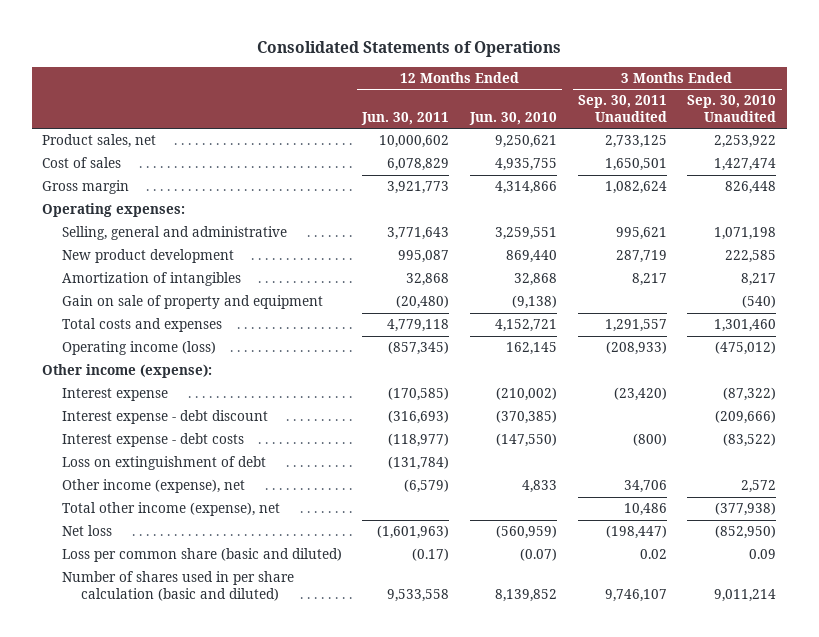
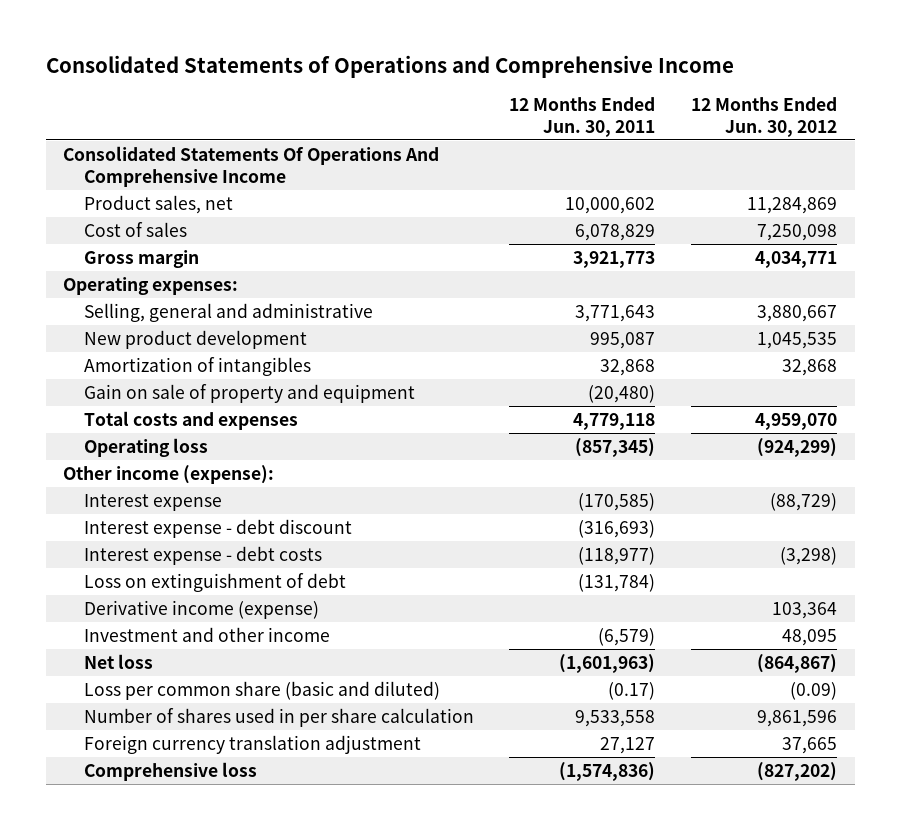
- Consolidated Statements of Operations
+ Consolidated Statements of Operations and Comprehensive Income
- | 12 Months Ended Jun. 30, 2011 | 12 Months Ended Jun. 30, 2010 | 3 Months Ended Sep. 30, 2011 Unaudited | 3 Months Ended Sep. 30, 2010 Unaudited
+ | 12 Months Ended Jun. 30, 2011 | 12 Months Ended Jun. 30, 2012
+ Consolidated Statements Of Operations And Comprehensive Income
- Operating income (loss) | (857,345) | 162,145 | (208,933) | (475,012)
+ Operating loss | (857,345) | (924,299)
- Other income (expense), net | (6,579) | 4,833 | 34,706 | 2,572
- Total other income (expense), net | | | 10,486 | (377,938)
+ Derivative income (expense) | | 103,364
+ Investment and other income | (6,579) | 48,095
- Number of shares used in per share calculation (basic and diluted) | 9,533,558 | 8,139,852 | 9,746,107 | 9,011,214
+ Number of shares used in per share calculation | 9,533,558 | 9,861,596
+ Foreign currency translation adjustment | 27,127 | 37,665
+ Comprehensive loss | (1,574,836) | (827,202)

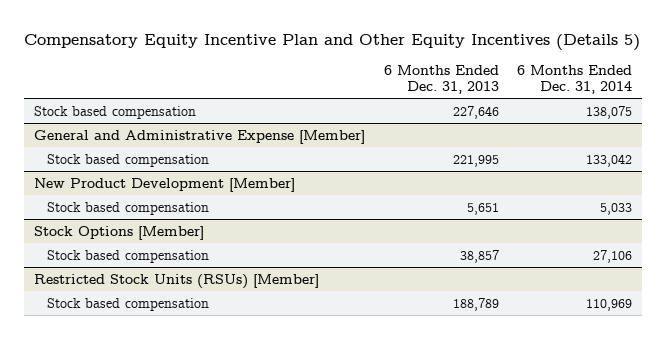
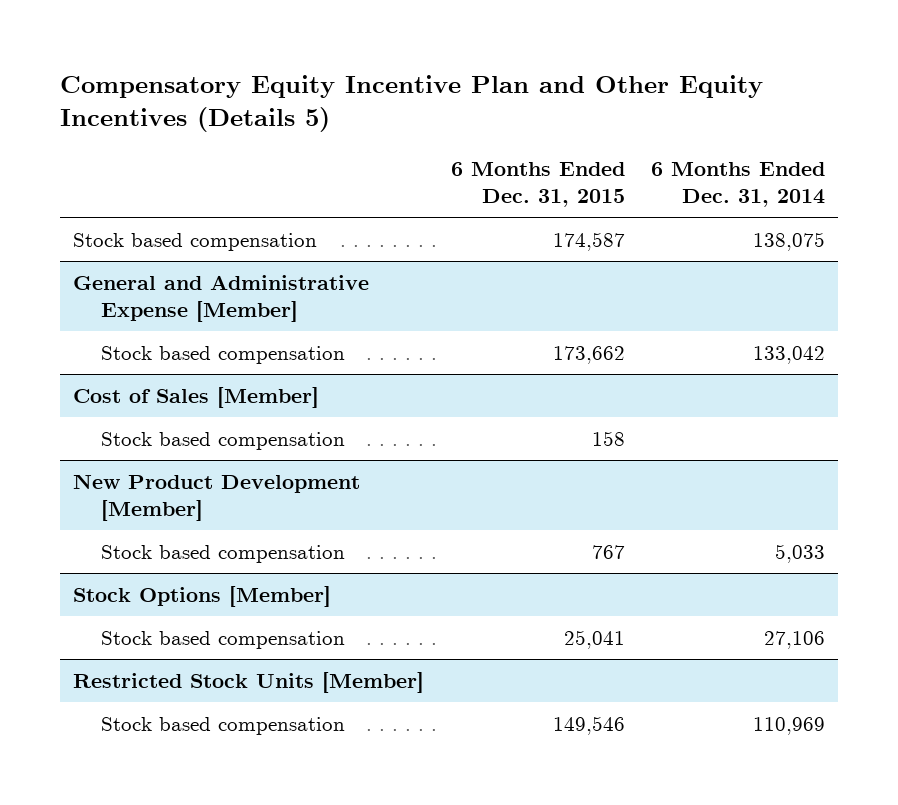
- | 6 Months Ended Dec. 31, 2013 | 6 Months Ended Dec. 31, 2014
+ | 6 Months Ended Dec. 31, 2015 | 6 Months Ended Dec. 31, 2014
+ Cost of Sales [Member]
+ Stock based compensation | 158 |
- Restricted Stock Units (RSUs) [Member]
+ Restricted Stock Units [Member]

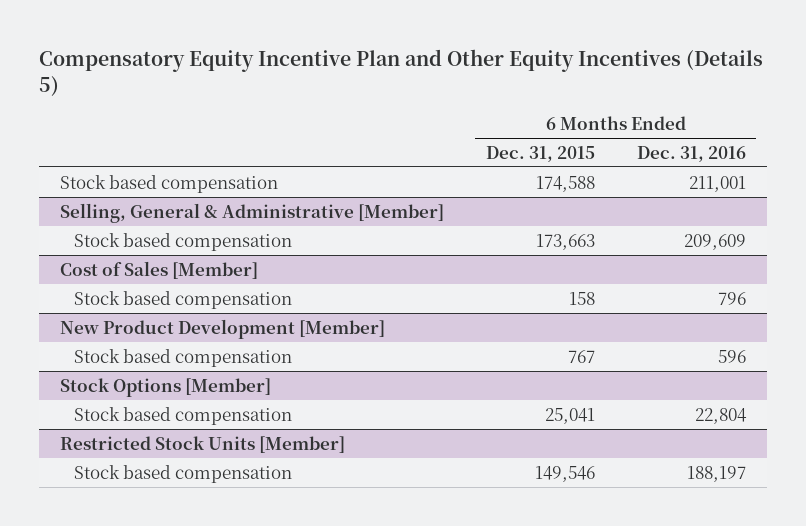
- | 6 Months Ended Dec. 31, 2015 | 6 Months Ended Dec. 31, 2014
+ | 6 Months Ended Dec. 31, 2015 | 6 Months Ended Dec. 31, 2016
- Stock based compensation | 174,587 | 138,075
- General and Administrative Expense [Member]
- Stock based compensation | 173,662 | 133,042
+ Stock based compensation | 174,588 | 211,001
+ Selling, General & Administrative [Member]
+ Stock based compensation | 173,663 | 209,609

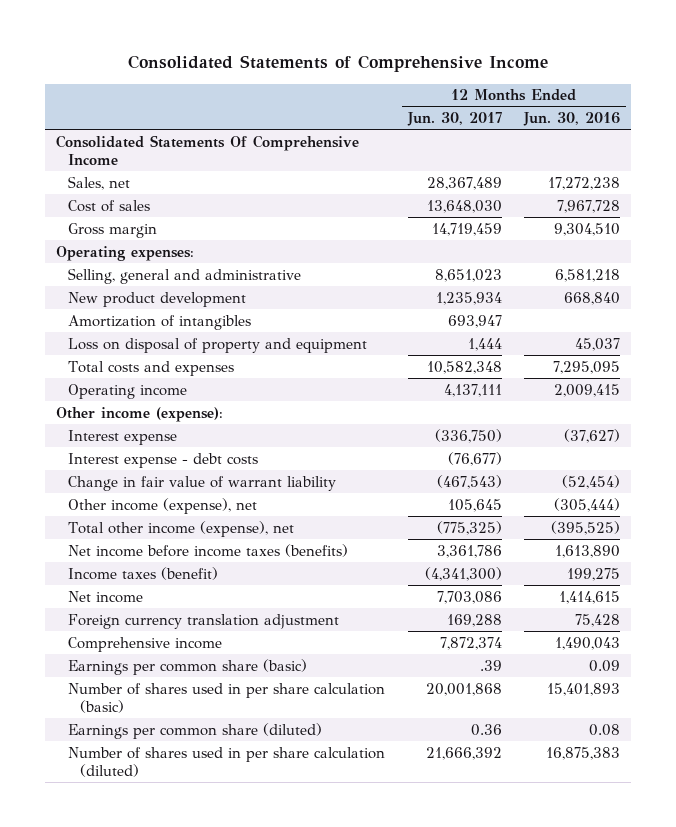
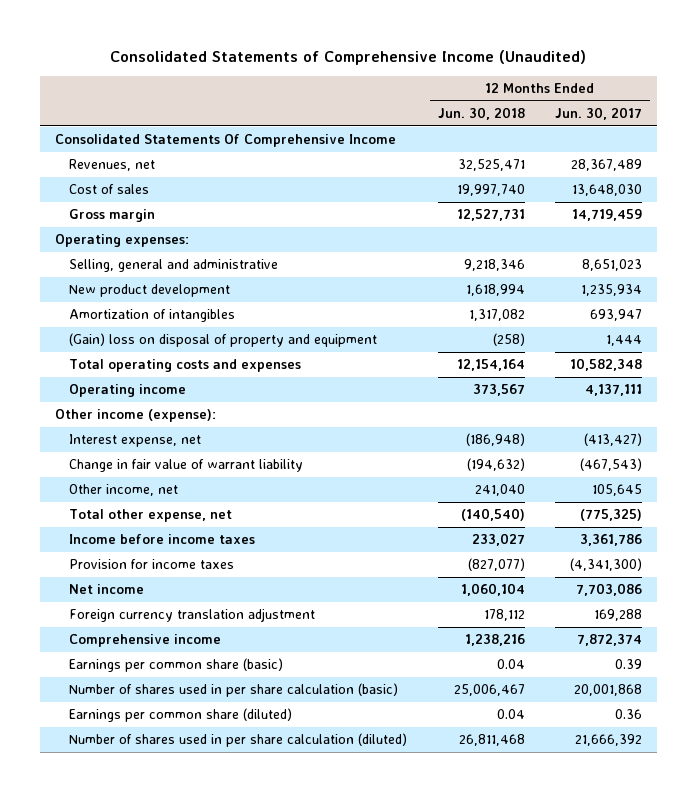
- Consolidated Statements of Comprehensive Income
+ Consolidated Statements of Comprehensive Income (Unaudited)
- | 12 Months Ended Jun. 30, 2017 | 12 Months Ended Jun. 30, 2016
+ | 12 Months Ended Jun. 30, 2018 | 12 Months Ended Jun. 30, 2017
- Sales, net | 28,367,489 | 17,272,238
+ Revenues, net | 32,525,471 | 28,367,489
- Loss on disposal of property and equipment | 1,444 | 45,037
- Total costs and expenses | 10,582,348 | 7,295,095
+ (Gain) loss on disposal of property and equipment | (258) | 1,444
+ Total operating costs and expenses | 12,154,164 | 10,582,348
- Interest expense | (336,750) | (37,627)
- Interest expense - debt costs | (76,677) |
+ Interest expense, net | (186,948) | (413,427)
- Other income (expense), net | 105,645 | (305,444)
- Total other income (expense), net | (775,325) | (395,525)
- Net income before income taxes (benefits) | 3,361,786 | 1,613,890
- Income taxes (benefit) | (4,341,300) | 199,275
+ Other income, net | 241,040 | 105,645
+ Total other expense, net | (140,540) | (775,325)
+ Income before income taxes | 233,027 | 3,361,786
+ Provision for income taxes | (827,077) | (4,341,300)
- Earnings per common share (basic) | .39 | 0.09
+ Earnings per common share (basic) | 0.04 | 0.39

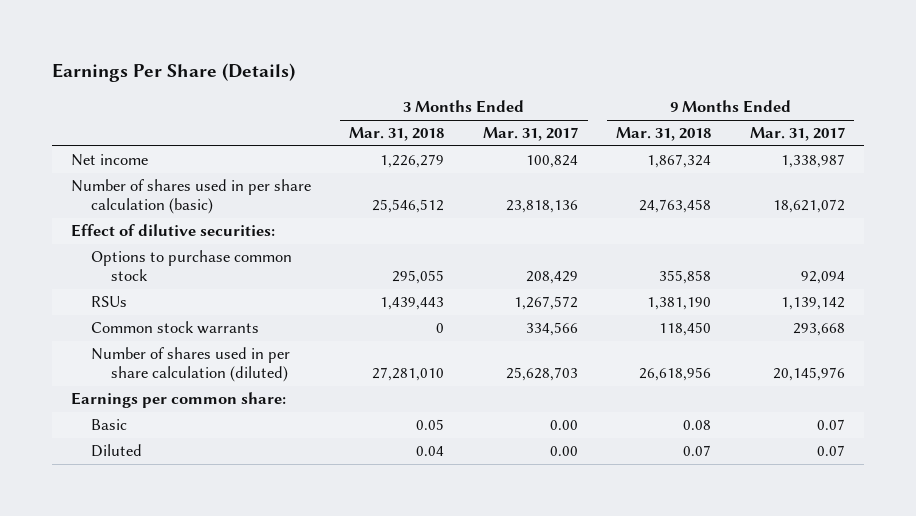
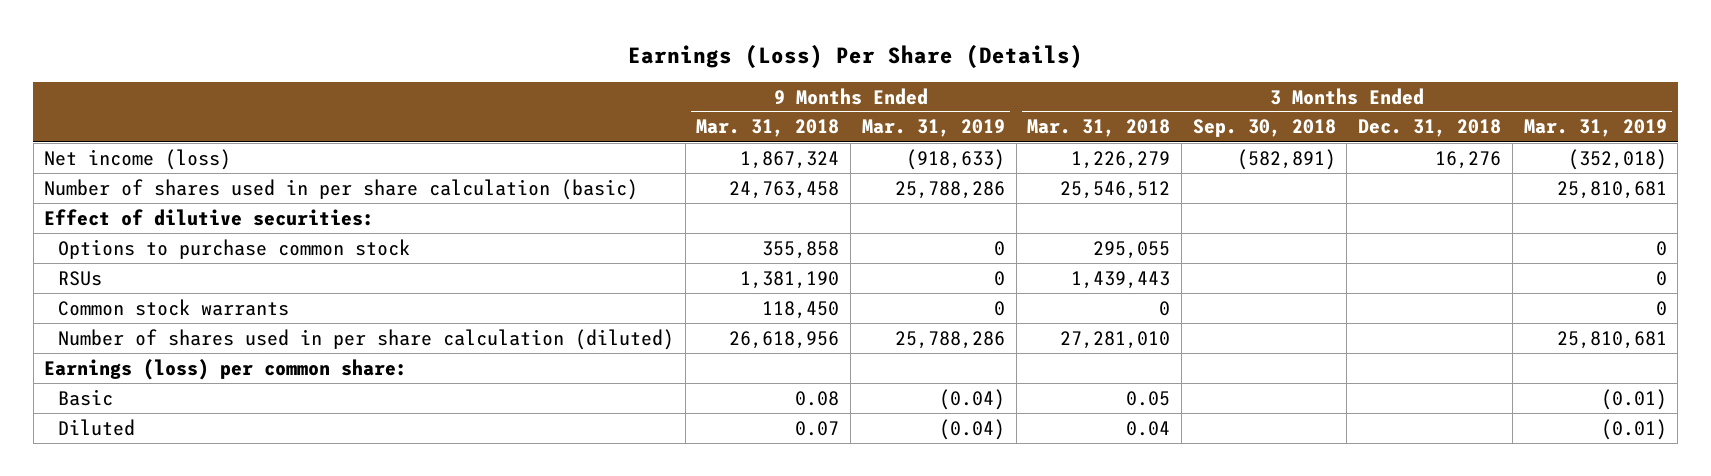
- Earnings Per Share (Details)
+ Earnings (Loss) Per Share (Details)
- | 3 Months Ended Mar. 31, 2018 | 3 Months Ended Mar. 31, 2017 | 9 Months Ended Mar. 31, 2018 | 9 Months Ended Mar. 31, 2017
+ | 9 Months Ended Mar. 31, 2018 | 9 Months Ended Mar. 31, 2019 | 3 Months Ended Mar. 31, 2018 | 3 Months Ended Sep. 30, 2018 | 3 Months Ended Dec. 31, 2018 | 3 Months Ended Mar. 31, 2019
- Net income | 1,226,279 | 100,824 | 1,867,324 | 1,338,987
+ Net income (loss) | 1,867,324 | (918,633) | 1,226,279 | (582,891) | 16,276 | (352,018)
- Earnings per common share:
+ Earnings (loss) per common share:

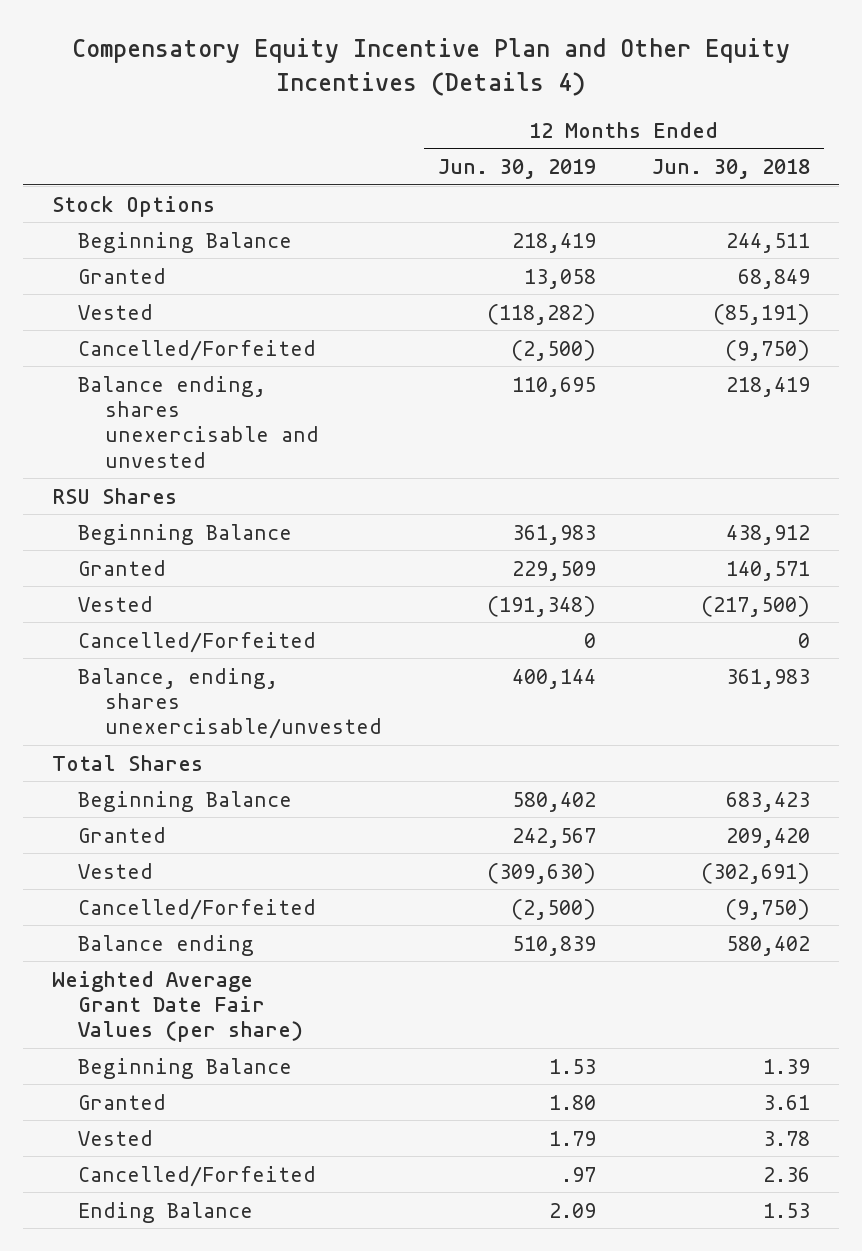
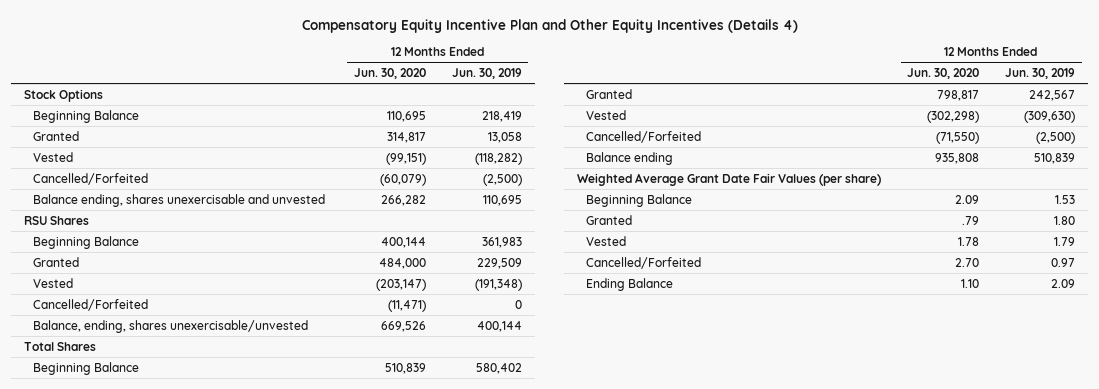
- | 12 Months Ended Jun. 30, 2019 | 12 Months Ended Jun. 30, 2018
+ | 12 Months Ended Jun. 30, 2020 | 12 Months Ended Jun. 30, 2019
- Cancelled/Forfeited | .97 | 2.36
+ Cancelled/Forfeited | 2.70 | 0.97

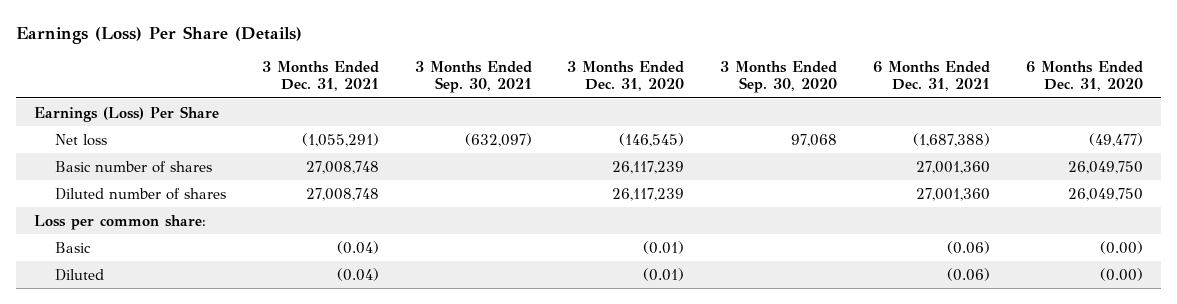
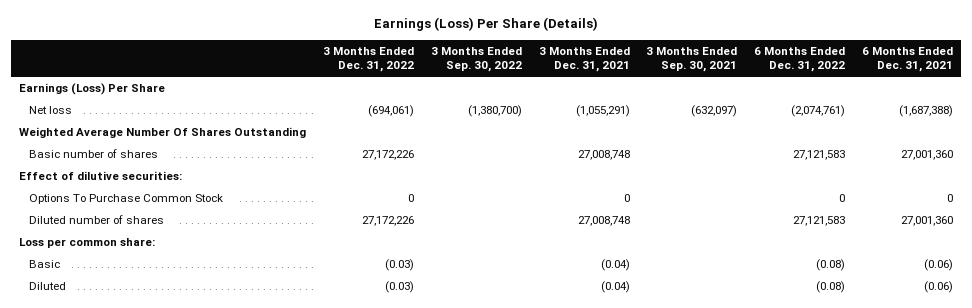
- | 3 Months Ended Dec. 31, 2021 | 3 Months Ended Sep. 30, 2021 | 3 Months Ended Dec. 31, 2020 | 3 Months Ended Sep. 30, 2020 | 6 Months Ended Dec. 31, 2021 | 6 Months Ended Dec. 31, 2020
+ | 3 Months Ended Dec. 31, 2022 | 3 Months Ended Sep. 30, 2022 | 3 Months Ended Dec. 31, 2021 | 3 Months Ended Sep. 30, 2021 | 6 Months Ended Dec. 31, 2022 | 6 Months Ended Dec. 31, 2021
+ Weighted Average Number Of Shares Outstanding
+ Effect of dilutive securities:
+ Options To Purchase Common Stock | 0 | | 0 | | 0 | 0

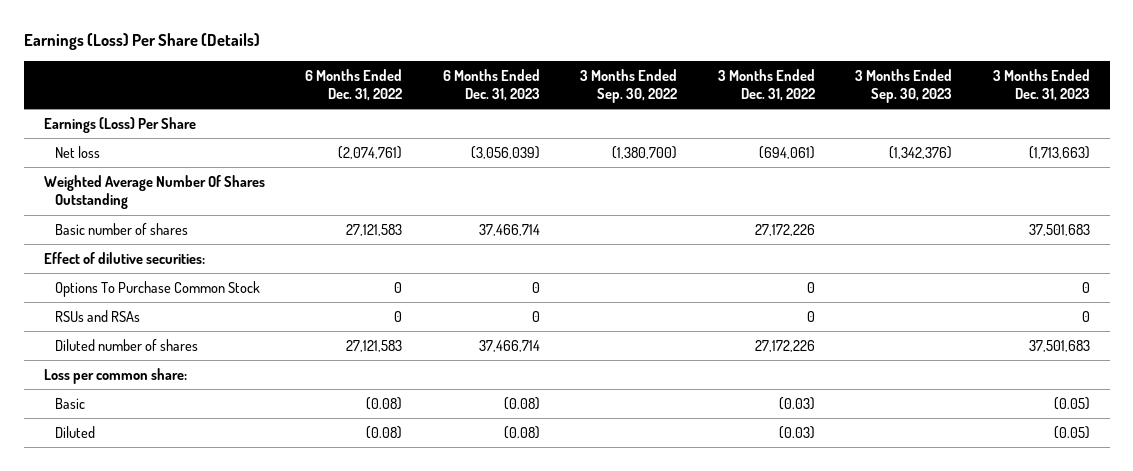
- | 3 Months Ended Dec. 31, 2022 | 3 Months Ended Sep. 30, 2022 | 3 Months Ended Dec. 31, 2021 | 3 Months Ended Sep. 30, 2021 | 6 Months Ended Dec. 31, 2022 | 6 Months Ended Dec. 31, 2021
+ | 6 Months Ended Dec. 31, 2022 | 6 Months Ended Dec. 31, 2023 | 3 Months Ended Sep. 30, 2022 | 3 Months Ended Dec. 31, 2022 | 3 Months Ended Sep. 30, 2023 | 3 Months Ended Dec. 31, 2023
+ RSUs and RSAs | 0 | 0 | | 0 | | 0

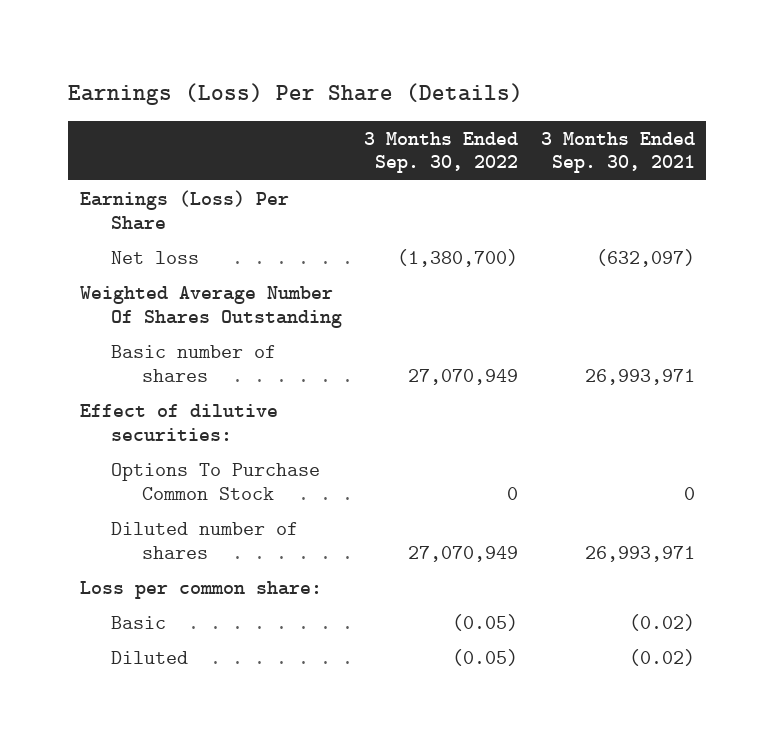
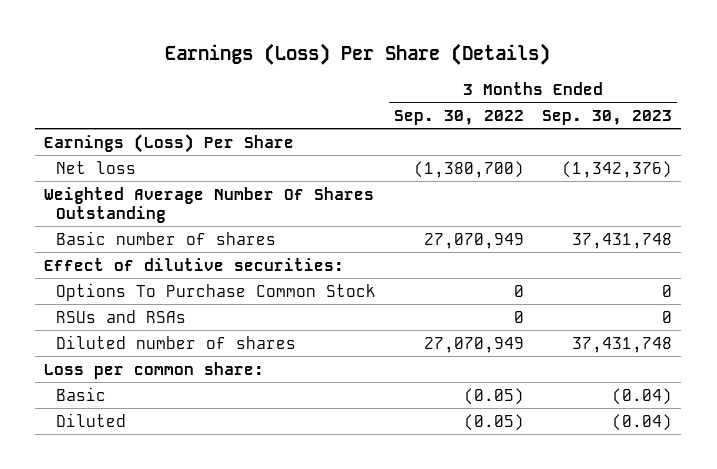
- | 3 Months Ended Sep. 30, 2022 | 3 Months Ended Sep. 30, 2021
+ | 3 Months Ended Sep. 30, 2022 | 3 Months Ended Sep. 30, 2023
+ RSUs and RSAs | 0 | 0

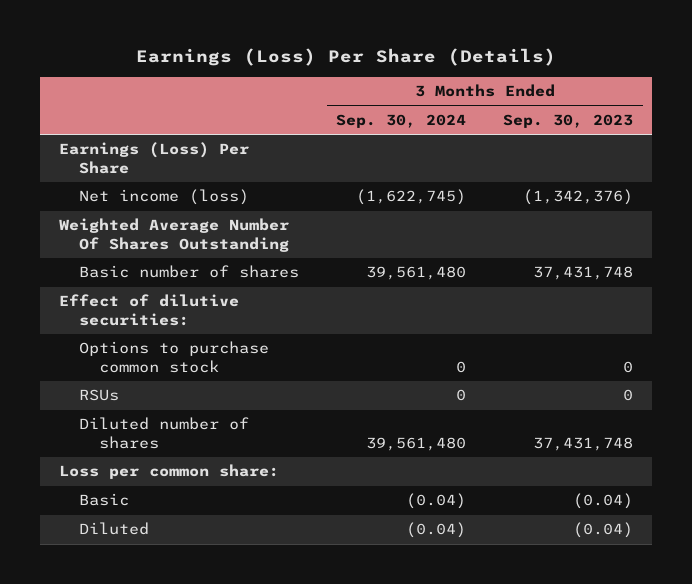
- | 3 Months Ended Sep. 30, 2022 | 3 Months Ended Sep. 30, 2023
+ | 3 Months Ended Sep. 30, 2024 | 3 Months Ended Sep. 30, 2023
- Net loss | (1,380,700) | (1,342,376)
+ Net income (loss) | (1,622,745) | (1,342,376)
- Options To Purchase Common Stock | 0 | 0
- RSUs and RSAs | 0 | 0
+ Options to purchase common stock | 0 | 0
+ RSUs | 0 | 0

